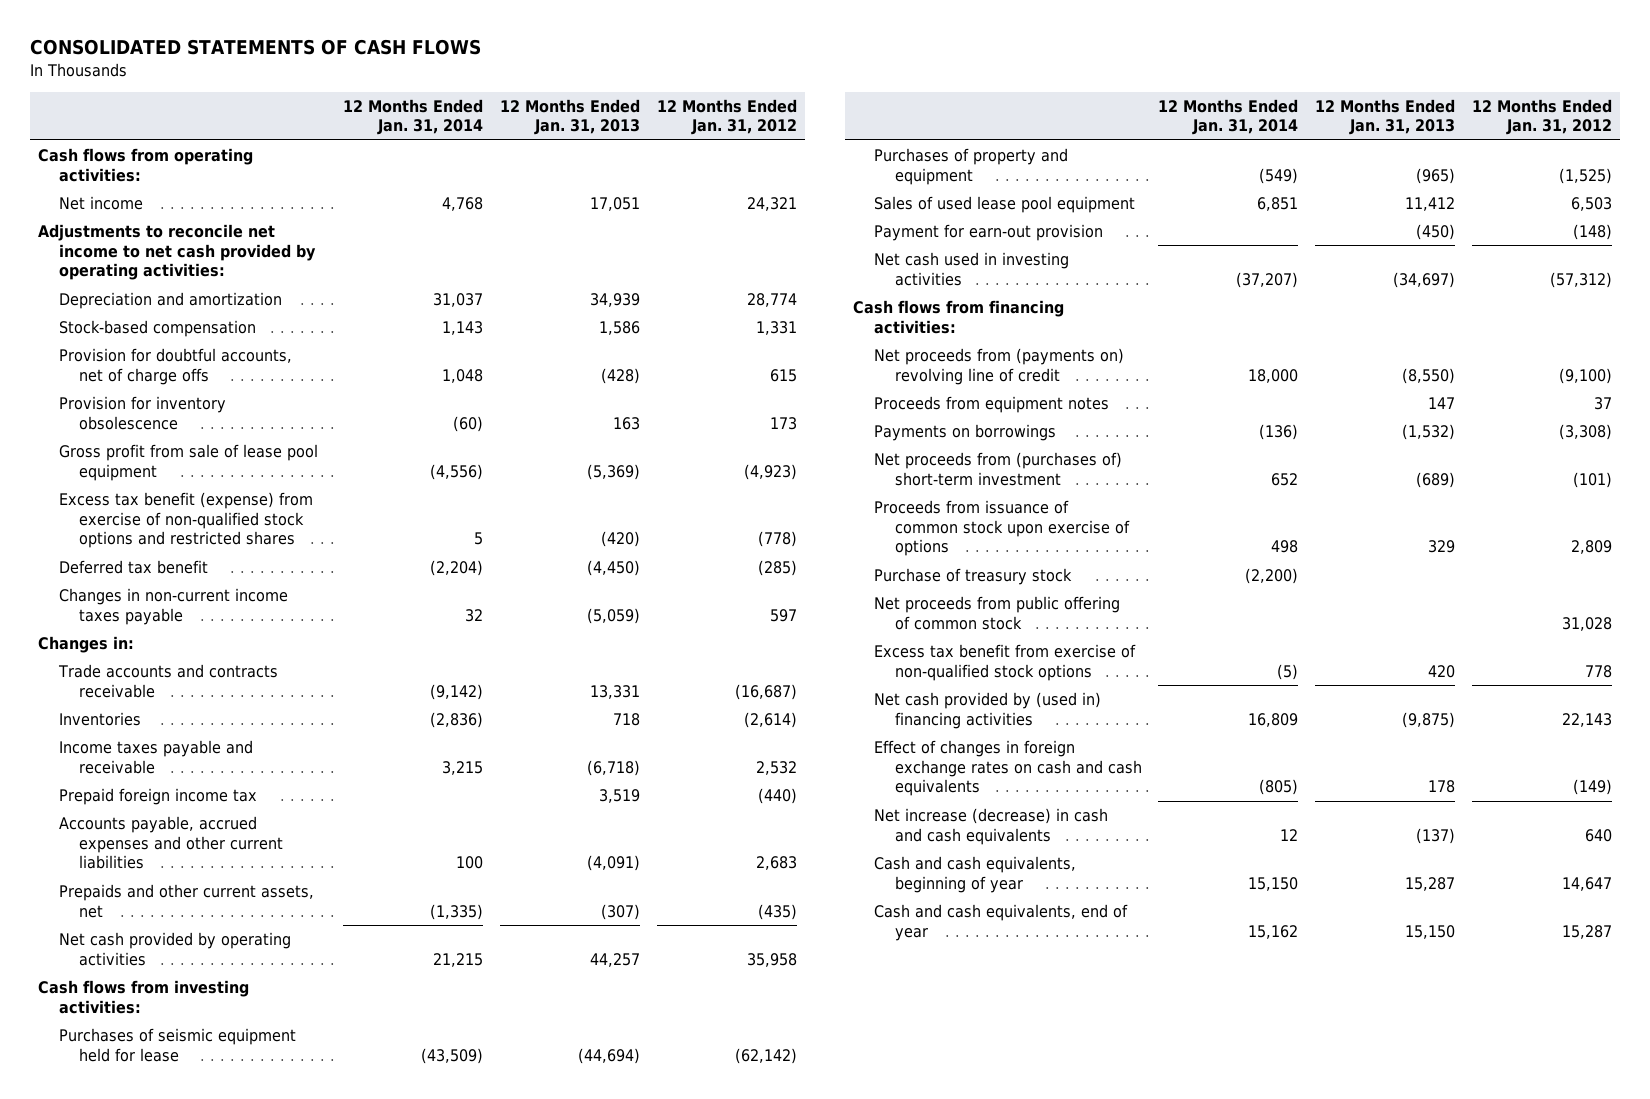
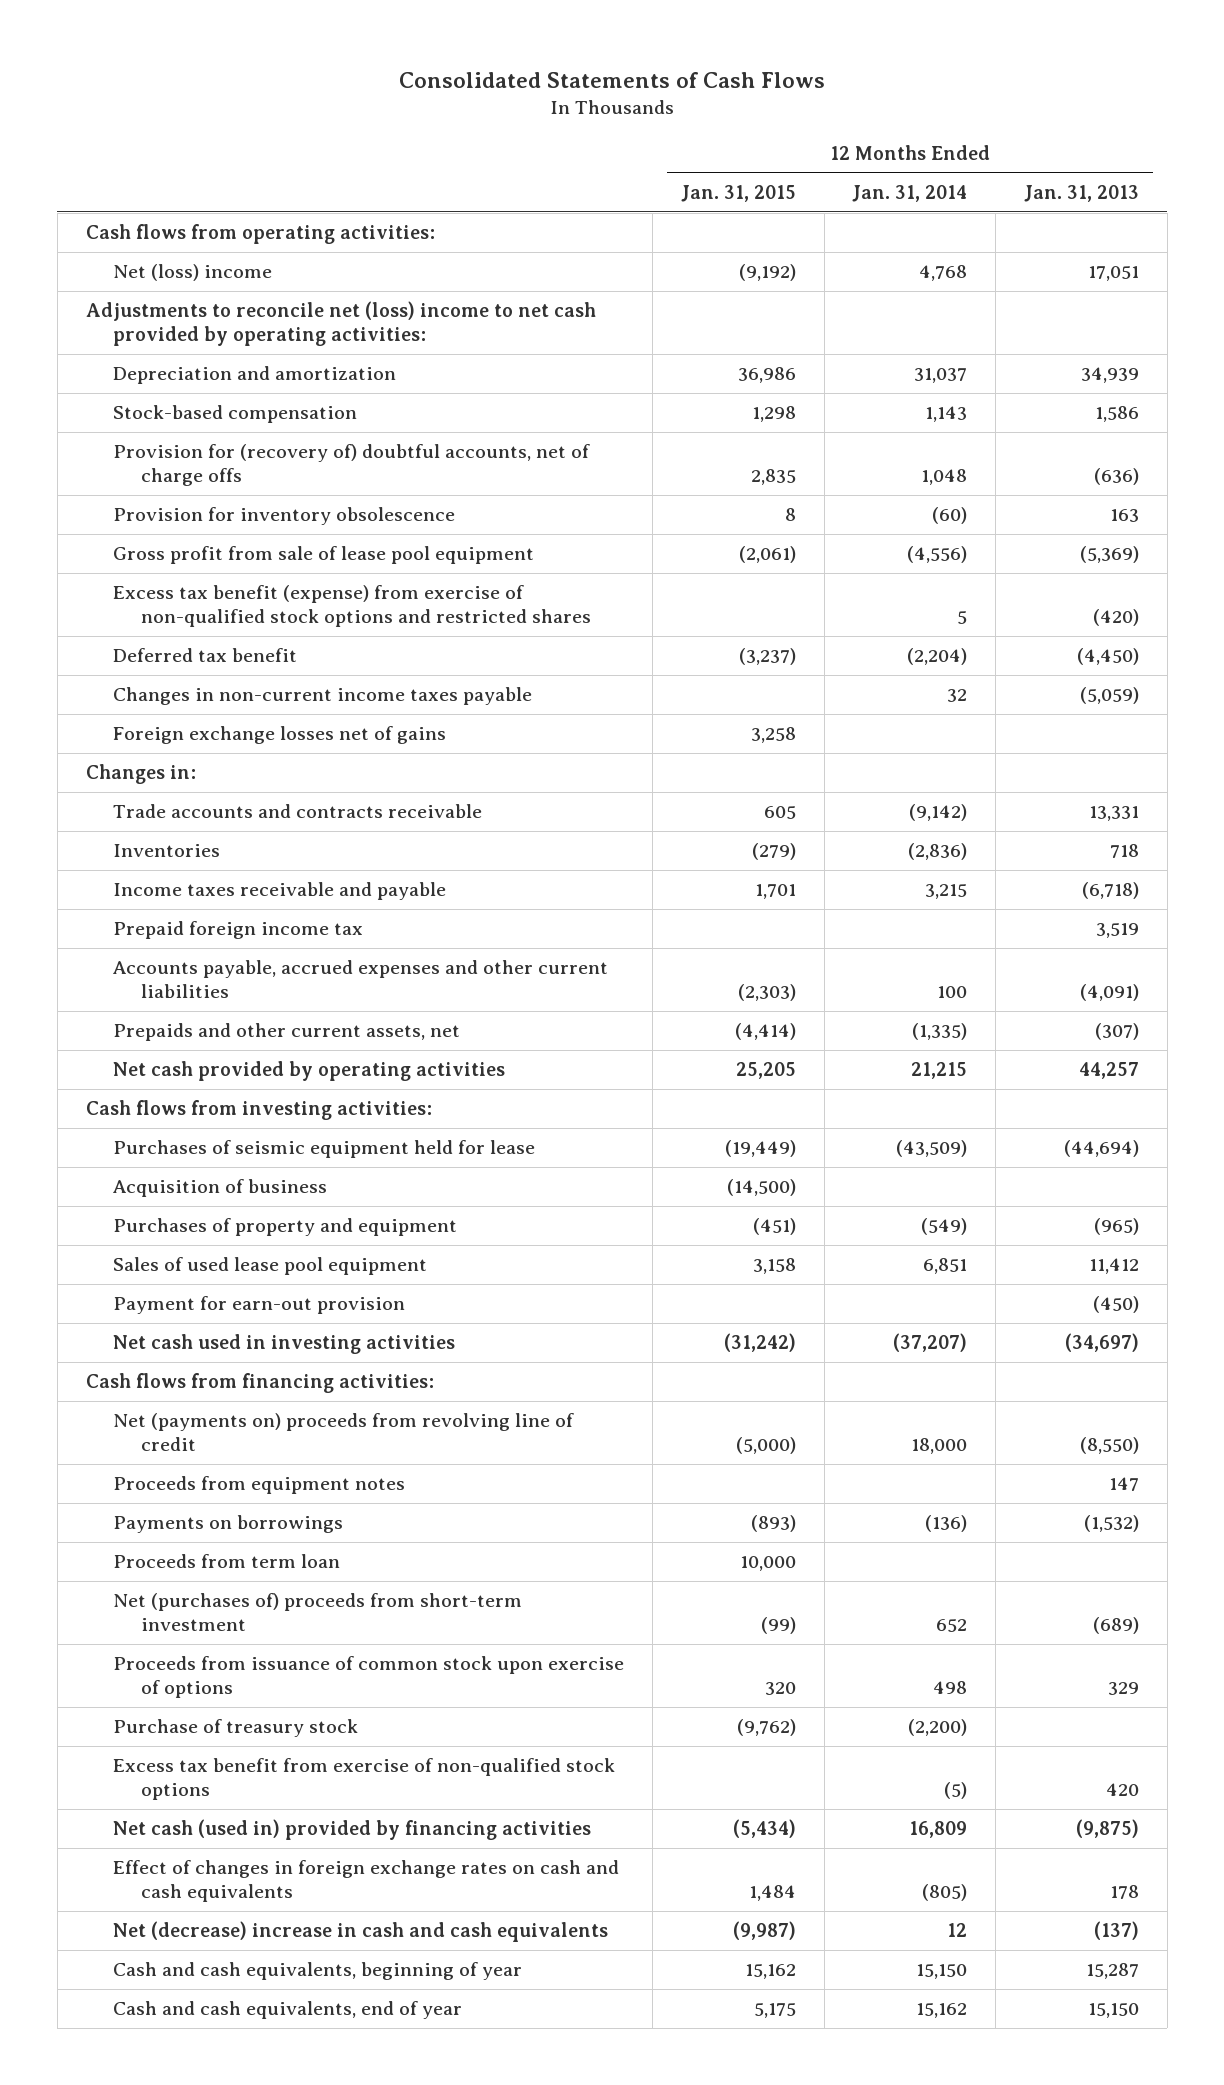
- CONSOLIDATED STATEMENTS OF CASH FLOWS
+ Consolidated Statements of Cash Flows
- | 12 Months Ended Jan. 31, 2014 | 12 Months Ended Jan. 31, 2013 | 12 Months Ended Jan. 31, 2012
+ | 12 Months Ended Jan. 31, 2015 | 12 Months Ended Jan. 31, 2014 | 12 Months Ended Jan. 31, 2013
- Net income | 4,768 | 17,051 | 24,321
- Adjustments to reconcile net income to net cash provided by operating activities:
+ Net (loss) income | (9,192) | 4,768 | 17,051
+ Adjustments to reconcile net (loss) income to net cash provided by operating activities:
- Provision for doubtful accounts, net of charge offs | 1,048 | (428) | 615
+ Provision for (recovery of) doubtful accounts, net of charge offs | 2,835 | 1,048 | (636)
+ Foreign exchange losses net of gains | 3,258 | |
- Income taxes payable and receivable | 3,215 | (6,718) | 2,532
+ Income taxes receivable and payable | 1,701 | 3,215 | (6,718)
+ Acquisition of business | (14,500) | |
- Net proceeds from (payments on) revolving line of credit | 18,000 | (8,550) | (9,100)
+ Net (payments on) proceeds from revolving line of credit | (5,000) | 18,000 | (8,550)
- Net proceeds from (purchases of) short-term investment | 652 | (689) | (101)
+ Proceeds from term loan | 10,000 | |
+ Net (purchases of) proceeds from short-term investment | (99) | 652 | (689)
- Net proceeds from public offering of common stock | | | 31,028
- Net cash provided by (used in) financing activities | 16,809 | (9,875) | 22,143
+ Net cash (used in) provided by financing activities | (5,434) | 16,809 | (9,875)
- Net increase (decrease) in cash and cash equivalents | 12 | (137) | 640
+ Net (decrease) increase in cash and cash equivalents | (9,987) | 12 | (137)

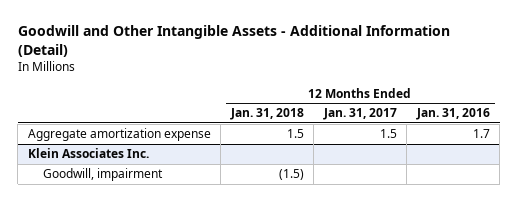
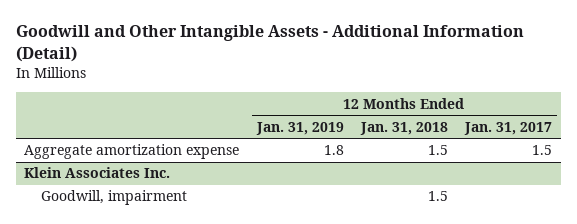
- | 12 Months Ended Jan. 31, 2018 | 12 Months Ended Jan. 31, 2017 | 12 Months Ended Jan. 31, 2016
+ | 12 Months Ended Jan. 31, 2019 | 12 Months Ended Jan. 31, 2018 | 12 Months Ended Jan. 31, 2017
@ Klein Associates Inc.
- Goodwill, impairment | (1.5) | |
+ Goodwill, impairment | | 1.5 |

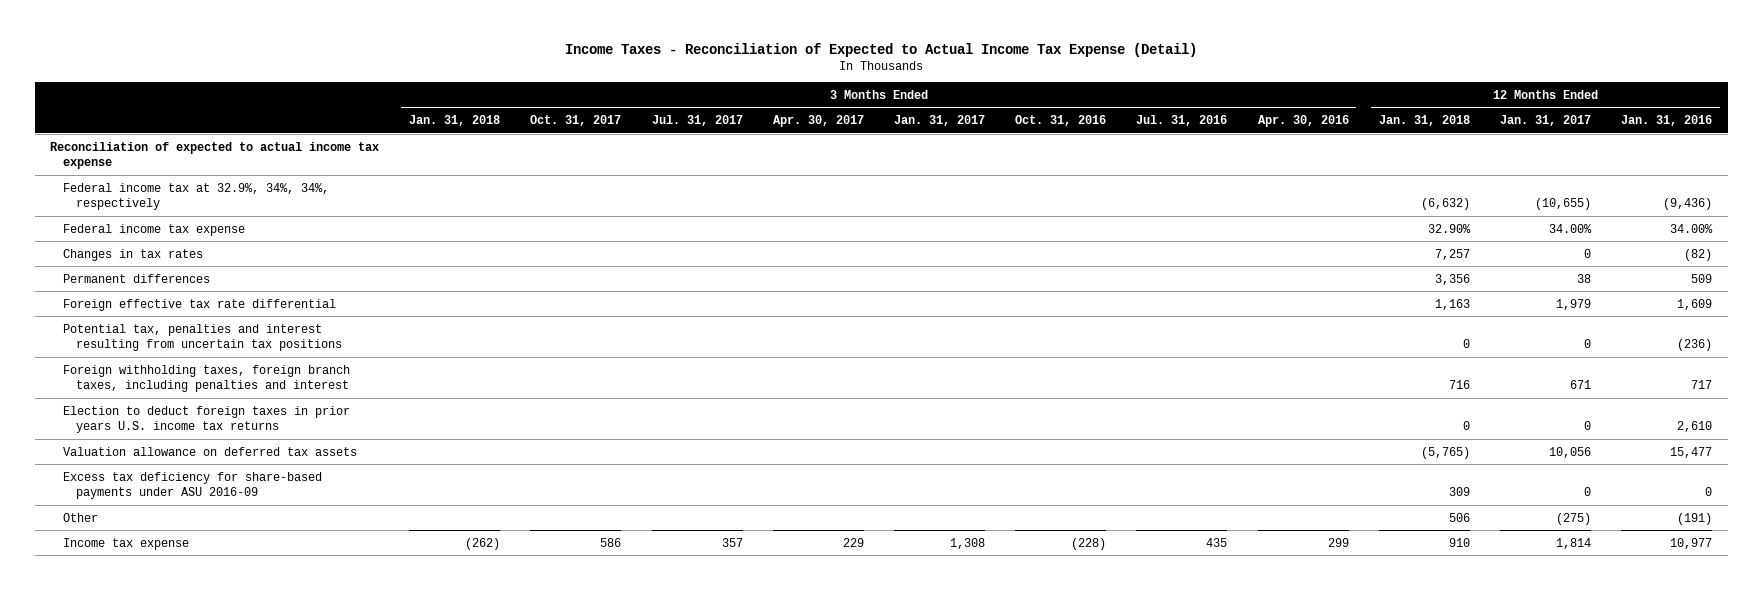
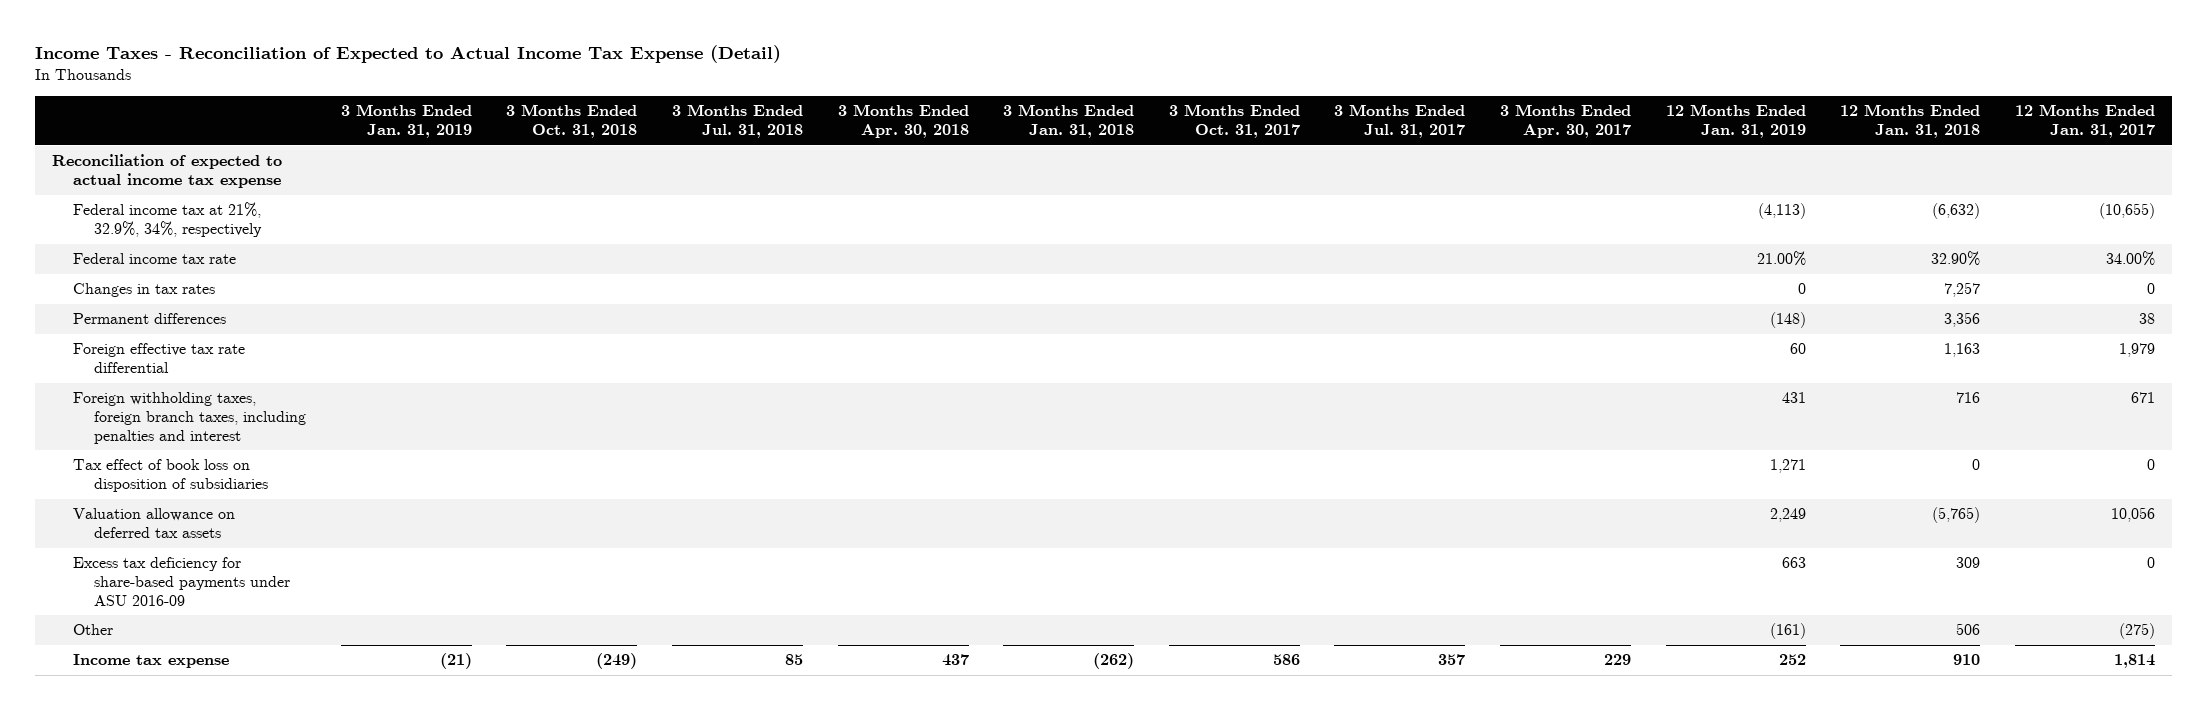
- | 3 Months Ended Jan. 31, 2018 | 3 Months Ended Oct. 31, 2017 | 3 Months Ended Jul. 31, 2017 | 3 Months Ended Apr. 30, 2017 | 3 Months Ended Jan. 31, 2017 | 3 Months Ended Oct. 31, 2016 | 3 Months Ended Jul. 31, 2016 | 3 Months Ended Apr. 30, 2016 | 12 Months Ended Jan. 31, 2018 | 12 Months Ended Jan. 31, 2017 | 12 Months Ended Jan. 31, 2016
+ | 3 Months Ended Jan. 31, 2019 | 3 Months Ended Oct. 31, 2018 | 3 Months Ended Jul. 31, 2018 | 3 Months Ended Apr. 30, 2018 | 3 Months Ended Jan. 31, 2018 | 3 Months Ended Oct. 31, 2017 | 3 Months Ended Jul. 31, 2017 | 3 Months Ended Apr. 30, 2017 | 12 Months Ended Jan. 31, 2019 | 12 Months Ended Jan. 31, 2018 | 12 Months Ended Jan. 31, 2017
- Federal income tax at 32.9%, 34%, 34%, respectively | | | | | | | | | (6,632) | (10,655) | (9,436)
- Federal income tax expense | | | | | | | | | 32.90% | 34.00% | 34.00%
+ Federal income tax at 21%, 32.9%, 34%, respectively | | | | | | | | | (4,113) | (6,632) | (10,655)
+ Federal income tax rate | | | | | | | | | 21.00% | 32.90% | 34.00%
- Potential tax, penalties and interest resulting from uncertain tax positions | | | | | | | | | 0 | 0 | (236)
- Election to deduct foreign taxes in prior years U.S. income tax returns | | | | | | | | | 0 | 0 | 2,610
+ Tax effect of book loss on disposition of subsidiaries | | | | | | | | | 1,271 | 0 | 0

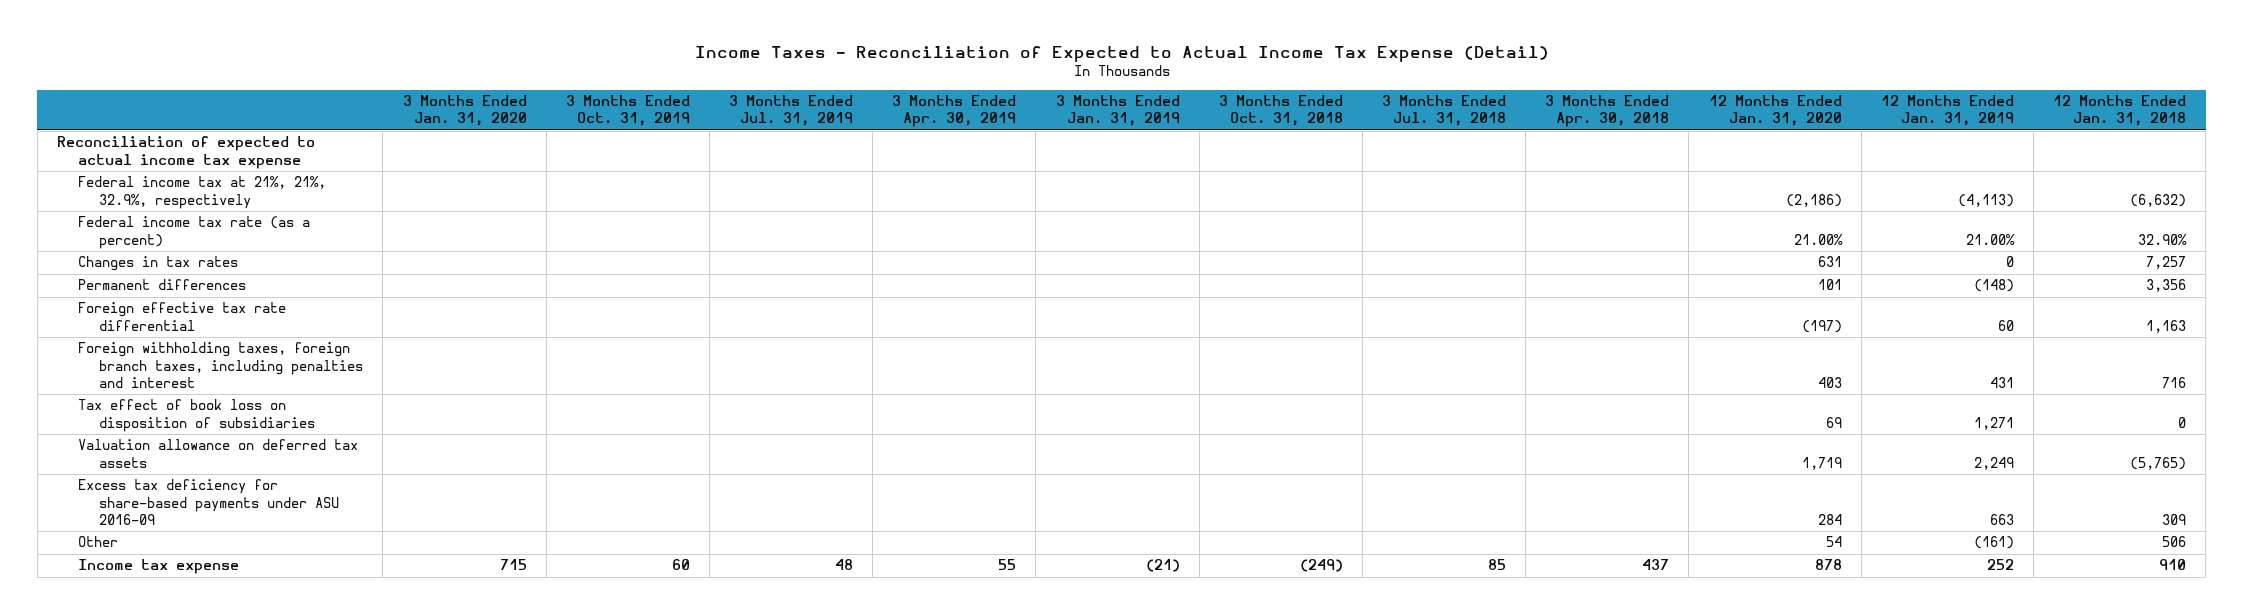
- | 3 Months Ended Jan. 31, 2019 | 3 Months Ended Oct. 31, 2018 | 3 Months Ended Jul. 31, 2018 | 3 Months Ended Apr. 30, 2018 | 3 Months Ended Jan. 31, 2018 | 3 Months Ended Oct. 31, 2017 | 3 Months Ended Jul. 31, 2017 | 3 Months Ended Apr. 30, 2017 | 12 Months Ended Jan. 31, 2019 | 12 Months Ended Jan. 31, 2018 | 12 Months Ended Jan. 31, 2017
+ | 3 Months Ended Jan. 31, 2020 | 3 Months Ended Oct. 31, 2019 | 3 Months Ended Jul. 31, 2019 | 3 Months Ended Apr. 30, 2019 | 3 Months Ended Jan. 31, 2019 | 3 Months Ended Oct. 31, 2018 | 3 Months Ended Jul. 31, 2018 | 3 Months Ended Apr. 30, 2018 | 12 Months Ended Jan. 31, 2020 | 12 Months Ended Jan. 31, 2019 | 12 Months Ended Jan. 31, 2018
- Federal income tax at 21%, 32.9%, 34%, respectively | | | | | | | | | (4,113) | (6,632) | (10,655)
- Federal income tax rate | | | | | | | | | 21.00% | 32.90% | 34.00%
+ Federal income tax at 21%, 21%, 32.9%, respectively | | | | | | | | | (2,186) | (4,113) | (6,632)
+ Federal income tax rate (as a percent) | | | | | | | | | 21.00% | 21.00% | 32.90%

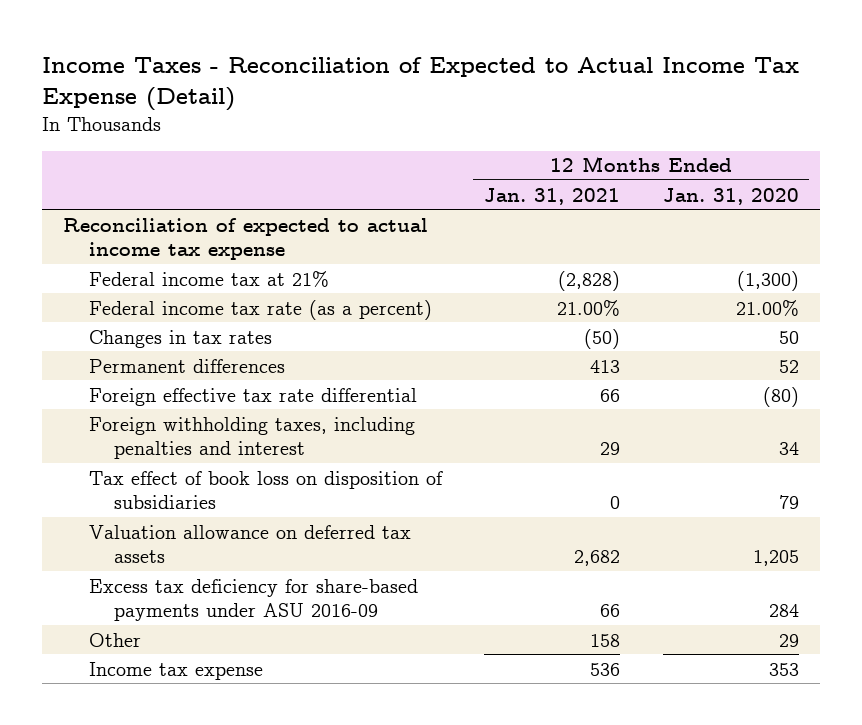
- | 3 Months Ended Jan. 31, 2020 | 3 Months Ended Oct. 31, 2019 | 3 Months Ended Jul. 31, 2019 | 3 Months Ended Apr. 30, 2019 | 3 Months Ended Jan. 31, 2019 | 3 Months Ended Oct. 31, 2018 | 3 Months Ended Jul. 31, 2018 | 3 Months Ended Apr. 30, 2018 | 12 Months Ended Jan. 31, 2020 | 12 Months Ended Jan. 31, 2019 | 12 Months Ended Jan. 31, 2018
+ | 12 Months Ended Jan. 31, 2021 | 12 Months Ended Jan. 31, 2020
- Federal income tax at 21%, 21%, 32.9%, respectively | | | | | | | | | (2,186) | (4,113) | (6,632)
+ Federal income tax at 21% | (2,828) | (1,300)
- Changes in tax rates | | | | | | | | | 631 | 0 | 7,257
- Permanent differences | | | | | | | | | 101 | (148) | 3,356
- Foreign effective tax rate differential | | | | | | | | | (197) | 60 | 1,163
- Foreign withholding taxes, foreign branch taxes, including penalties and interest | | | | | | | | | 403 | 431 | 716
- Tax effect of book loss on disposition of subsidiaries | | | | | | | | | 69 | 1,271 | 0
- Valuation allowance on deferred tax assets | | | | | | | | | 1,719 | 2,249 | (5,765)
+ Changes in tax rates | (50) | 50
+ Permanent differences | 413 | 52
+ Foreign effective tax rate differential | 66 | (80)
+ Foreign withholding taxes, including penalties and interest | 29 | 34
+ Tax effect of book loss on disposition of subsidiaries | 0 | 79
+ Valuation allowance on deferred tax assets | 2,682 | 1,205
- Other | | | | | | | | | 54 | (161) | 506
- Income tax expense | 715 | 60 | 48 | 55 | (21) | (249) | 85 | 437 | 878 | 252 | 910
+ Other | 158 | 29
+ Income tax expense | 536 | 353

